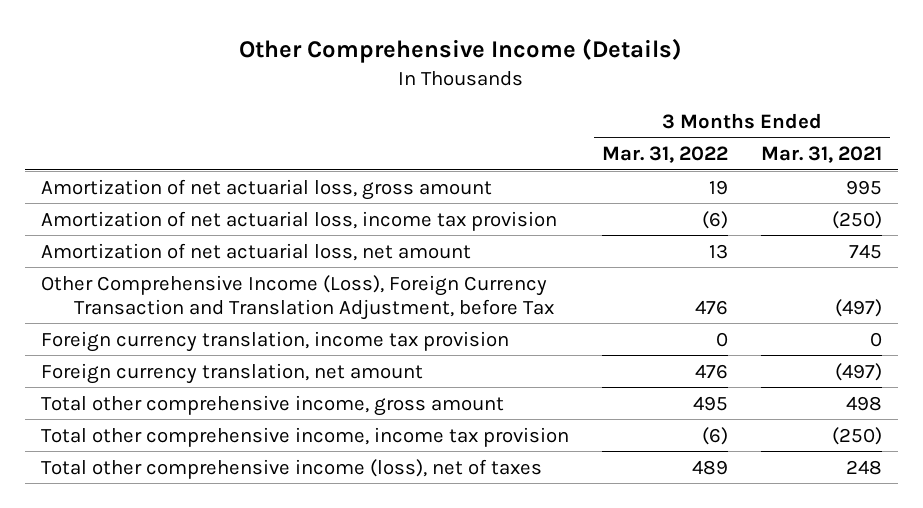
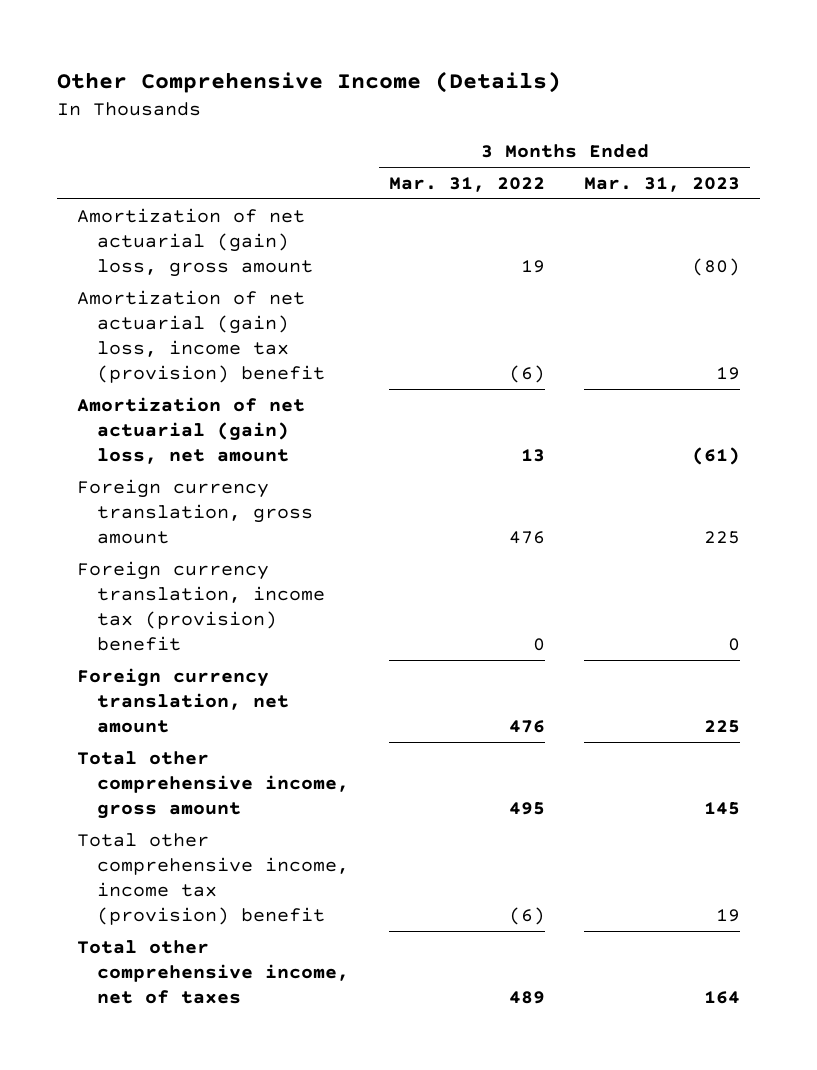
- | 3 Months Ended Mar. 31, 2022 | 3 Months Ended Mar. 31, 2021
+ | 3 Months Ended Mar. 31, 2022 | 3 Months Ended Mar. 31, 2023
- Amortization of net actuarial loss, gross amount | 19 | 995
- Amortization of net actuarial loss, income tax provision | (6) | (250)
- Amortization of net actuarial loss, net amount | 13 | 745
- Other Comprehensive Income (Loss), Foreign Currency Transaction and Translation Adjustment, before Tax | 476 | (497)
- Foreign currency translation, income tax provision | 0 | 0
+ Amortization of net actuarial (gain) loss, gross amount | 19 | (80)
+ Amortization of net actuarial (gain) loss, income tax (provision) benefit | (6) | 19
+ Amortization of net actuarial (gain) loss, net amount | 13 | (61)
+ Foreign currency translation, gross amount | 476 | 225
+ Foreign currency translation, income tax (provision) benefit | 0 | 0
- Total other comprehensive income, income tax provision | (6) | (250)
- Total other comprehensive income (loss), net of taxes | 489 | 248
+ Total other comprehensive income, income tax (provision) benefit | (6) | 19
+ Total other comprehensive income, net of taxes | 489 | 164

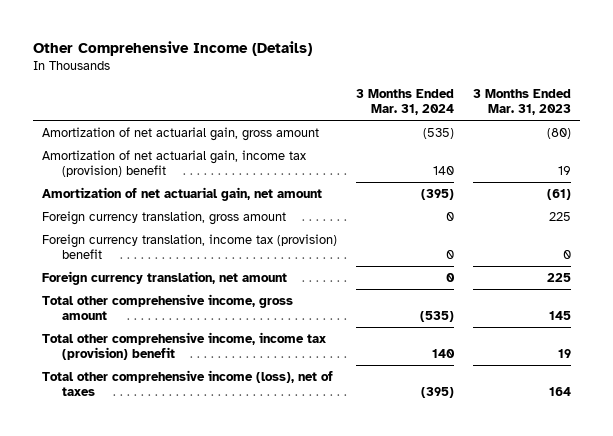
- | 3 Months Ended Mar. 31, 2022 | 3 Months Ended Mar. 31, 2023
+ | 3 Months Ended Mar. 31, 2024 | 3 Months Ended Mar. 31, 2023
- Amortization of net actuarial (gain) loss, gross amount | 19 | (80)
- Amortization of net actuarial (gain) loss, income tax (provision) benefit | (6) | 19
- Amortization of net actuarial (gain) loss, net amount | 13 | (61)
+ Amortization of net actuarial gain, gross amount | (535) | (80)
+ Amortization of net actuarial gain, income tax (provision) benefit | 140 | 19
+ Amortization of net actuarial gain, net amount | (395) | (61)
- Total other comprehensive income, net of taxes | 489 | 164
+ Total other comprehensive income (loss), net of taxes | (395) | 164

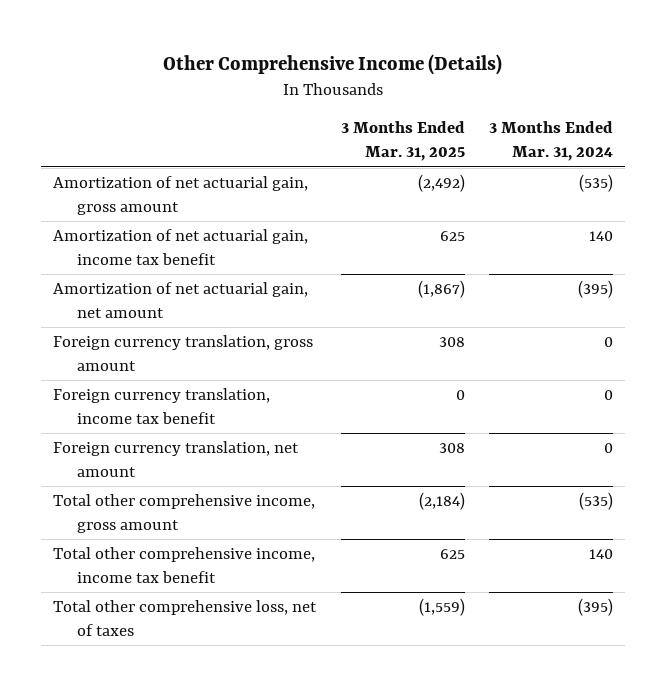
- | 3 Months Ended Mar. 31, 2024 | 3 Months Ended Mar. 31, 2023
+ | 3 Months Ended Mar. 31, 2025 | 3 Months Ended Mar. 31, 2024
- Amortization of net actuarial gain, income tax (provision) benefit | 140 | 19
+ Amortization of net actuarial gain, income tax benefit | 625 | 140
- Foreign currency translation, income tax (provision) benefit | 0 | 0
+ Foreign currency translation, income tax benefit | 0 | 0
- Total other comprehensive income, income tax (provision) benefit | 140 | 19
- Total other comprehensive income (loss), net of taxes | (395) | 164
+ Total other comprehensive income, income tax benefit | 625 | 140
+ Total other comprehensive loss, net of taxes | (1,559) | (395)

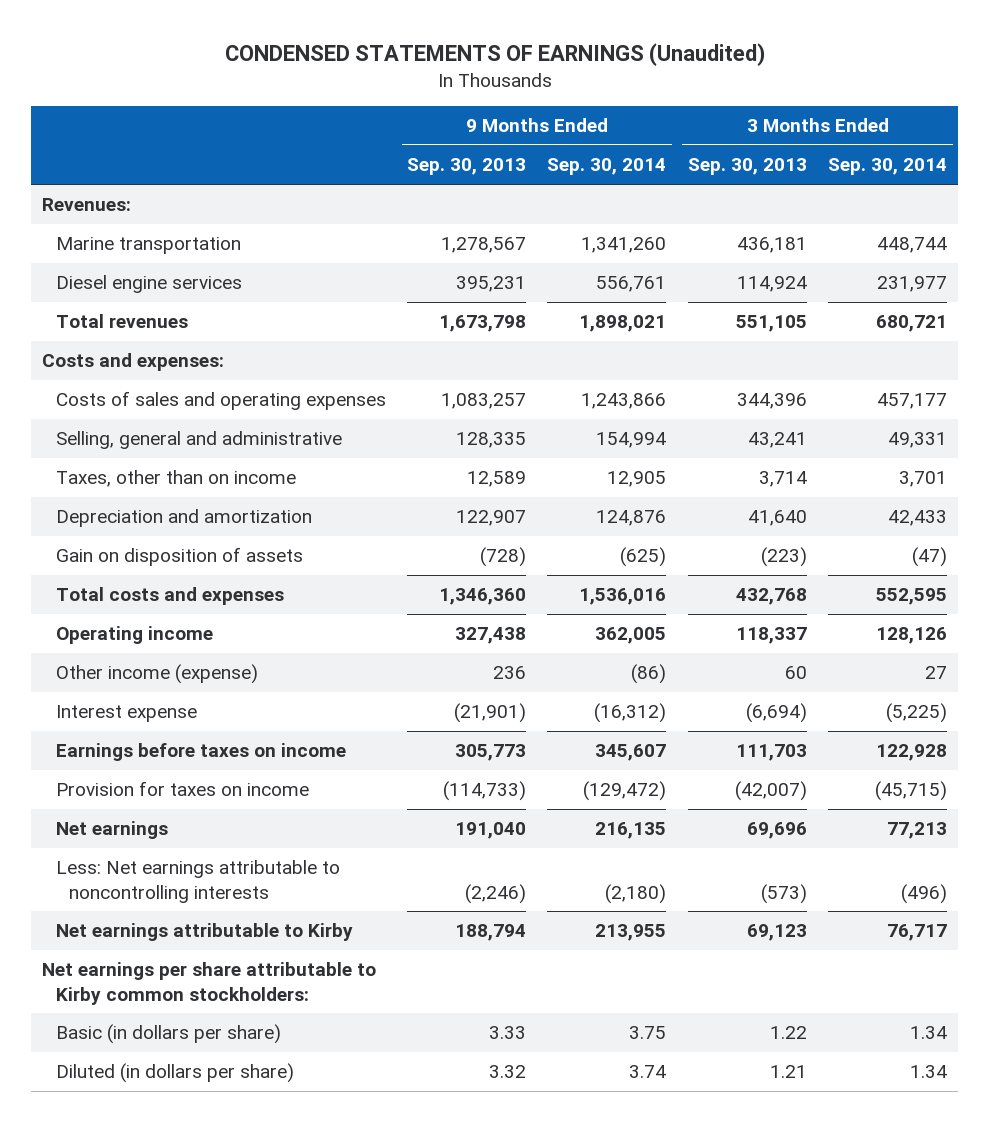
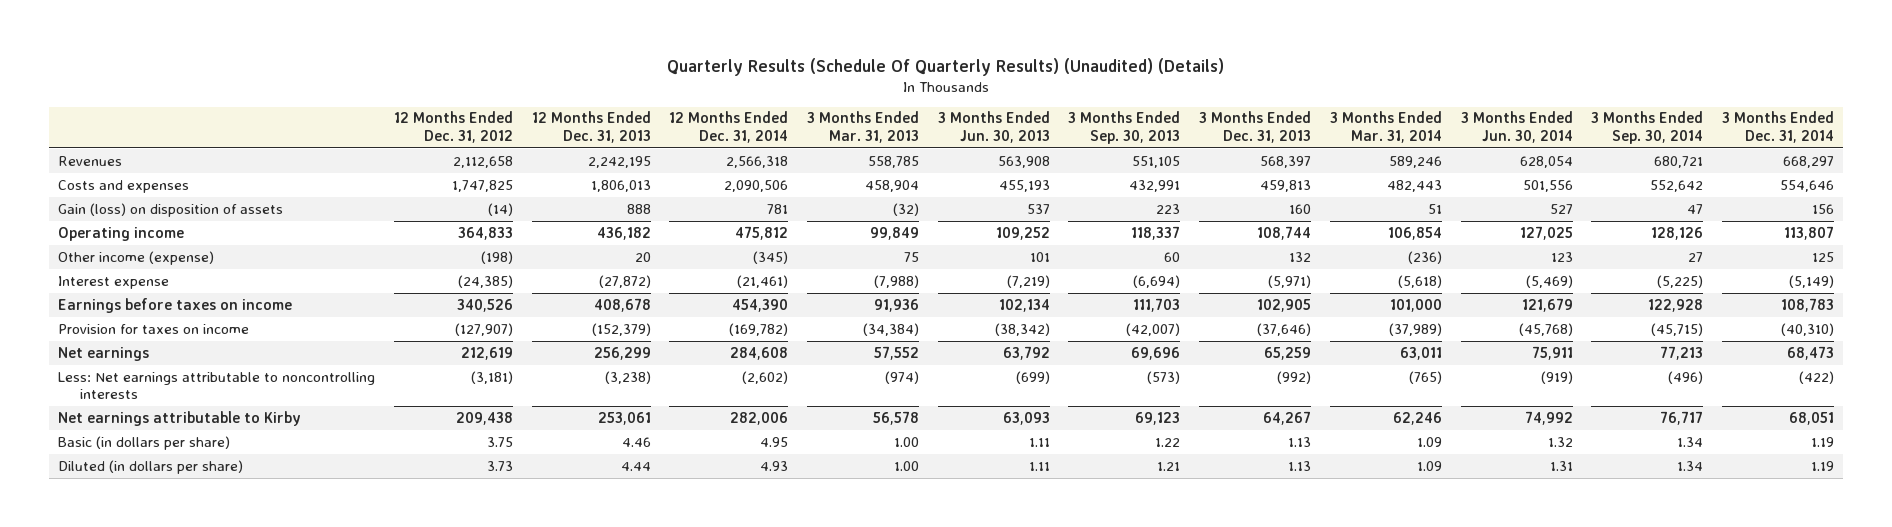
- CONDENSED STATEMENTS OF EARNINGS (Unaudited)
+ Quarterly Results (Schedule Of Quarterly Results) (Unaudited) (Details)
- | 9 Months Ended Sep. 30, 2013 | 9 Months Ended Sep. 30, 2014 | 3 Months Ended Sep. 30, 2013 | 3 Months Ended Sep. 30, 2014
+ | 12 Months Ended Dec. 31, 2012 | 12 Months Ended Dec. 31, 2013 | 12 Months Ended Dec. 31, 2014 | 3 Months Ended Mar. 31, 2013 | 3 Months Ended Jun. 30, 2013 | 3 Months Ended Sep. 30, 2013 | 3 Months Ended Dec. 31, 2013 | 3 Months Ended Mar. 31, 2014 | 3 Months Ended Jun. 30, 2014 | 3 Months Ended Sep. 30, 2014 | 3 Months Ended Dec. 31, 2014
- Revenues:
- Marine transportation | 1,278,567 | 1,341,260 | 436,181 | 448,744
- Diesel engine services | 395,231 | 556,761 | 114,924 | 231,977
- Total revenues | 1,673,798 | 1,898,021 | 551,105 | 680,721
- Costs and expenses:
- Costs of sales and operating expenses | 1,083,257 | 1,243,866 | 344,396 | 457,177
- Selling, general and administrative | 128,335 | 154,994 | 43,241 | 49,331
- Taxes, other than on income | 12,589 | 12,905 | 3,714 | 3,701
- Depreciation and amortization | 122,907 | 124,876 | 41,640 | 42,433
- Gain on disposition of assets | (728) | (625) | (223) | (47)
- Total costs and expenses | 1,346,360 | 1,536,016 | 432,768 | 552,595
+ Revenues | 2,112,658 | 2,242,195 | 2,566,318 | 558,785 | 563,908 | 551,105 | 568,397 | 589,246 | 628,054 | 680,721 | 668,297
+ Costs and expenses | 1,747,825 | 1,806,013 | 2,090,506 | 458,904 | 455,193 | 432,991 | 459,813 | 482,443 | 501,556 | 552,642 | 554,646
+ Gain (loss) on disposition of assets | (14) | 888 | 781 | (32) | 537 | 223 | 160 | 51 | 527 | 47 | 156
- Net earnings per share attributable to Kirby common stockholders:

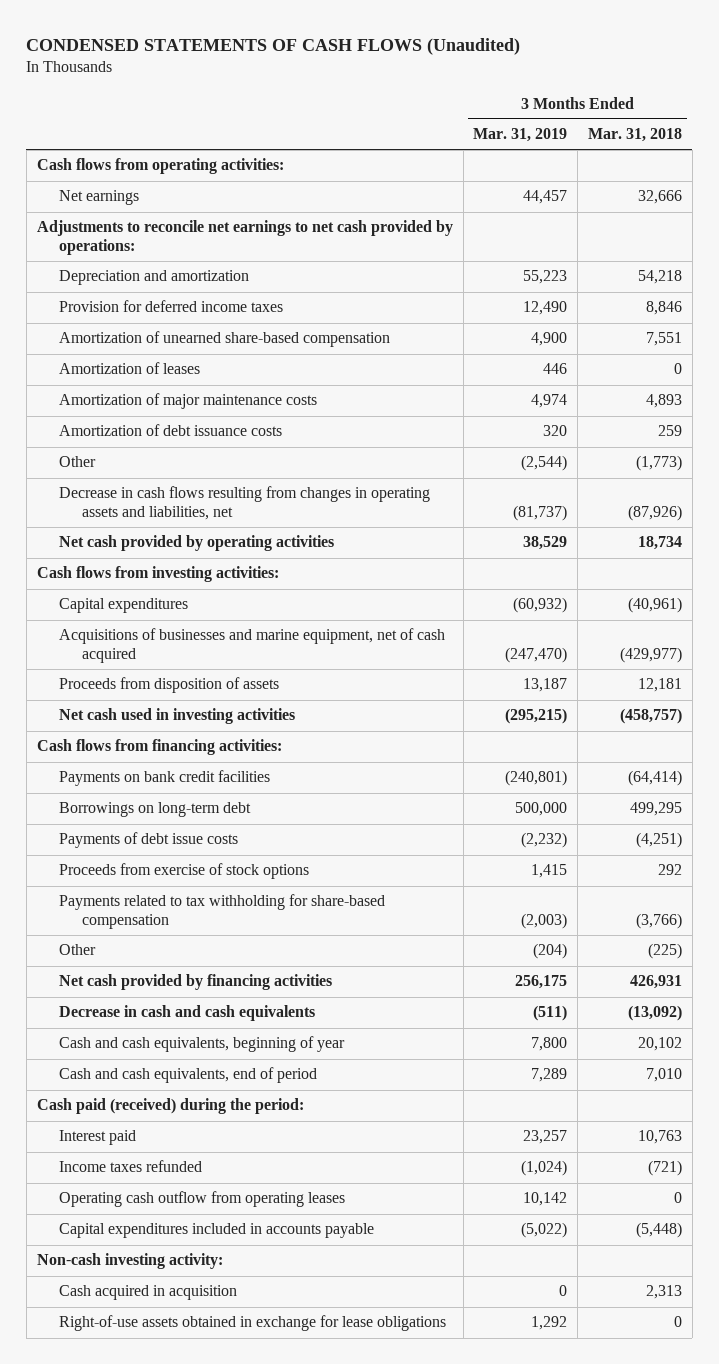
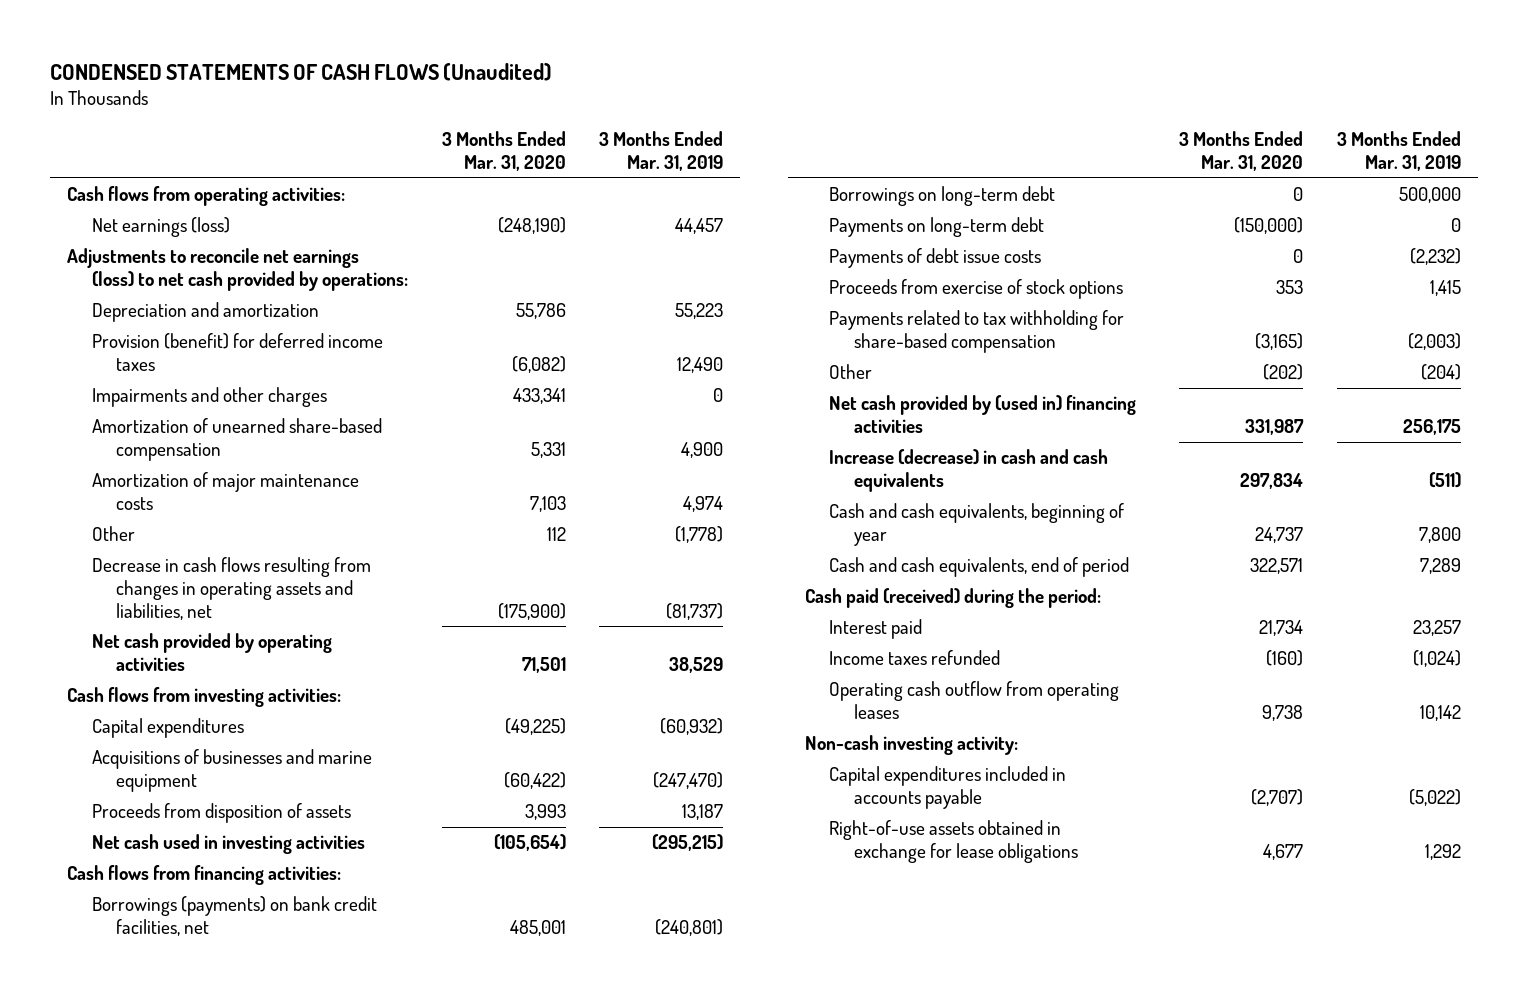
- | 3 Months Ended Mar. 31, 2019 | 3 Months Ended Mar. 31, 2018
+ | 3 Months Ended Mar. 31, 2020 | 3 Months Ended Mar. 31, 2019
- Net earnings | 44,457 | 32,666
- Adjustments to reconcile net earnings to net cash provided by operations:
+ Net earnings (loss) | (248,190) | 44,457
+ Adjustments to reconcile net earnings (loss) to net cash provided by operations:
- Provision for deferred income taxes | 12,490 | 8,846
+ Provision (benefit) for deferred income taxes | (6,082) | 12,490
+ Impairments and other charges | 433,341 | 0
- Amortization of leases | 446 | 0
- Amortization of debt issuance costs | 320 | 259
- Other | (2,544) | (1,773)
+ Other | 112 | (1,778)
- Acquisitions of businesses and marine equipment, net of cash acquired | (247,470) | (429,977)
+ Acquisitions of businesses and marine equipment | (60,422) | (247,470)
- Payments on bank credit facilities | (240,801) | (64,414)
+ Borrowings (payments) on bank credit facilities, net | 485,001 | (240,801)
+ Payments on long-term debt | (150,000) | 0
- Net cash provided by financing activities | 256,175 | 426,931
- Decrease in cash and cash equivalents | (511) | (13,092)
+ Net cash provided by (used in) financing activities | 331,987 | 256,175
+ Increase (decrease) in cash and cash equivalents | 297,834 | (511)
- Cash acquired in acquisition | 0 | 2,313
moved down: Capital expenditures included in accounts payable | (2,707) | (5,022)

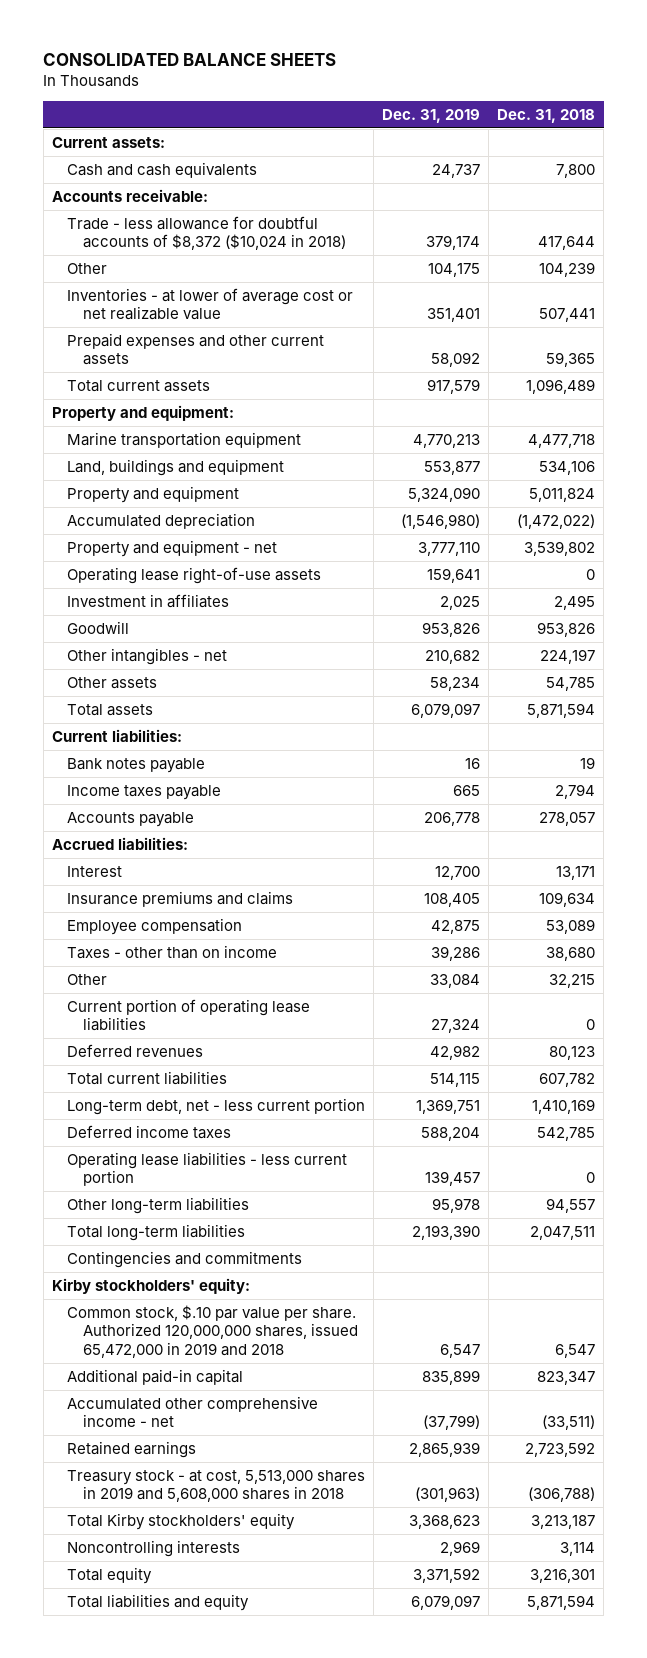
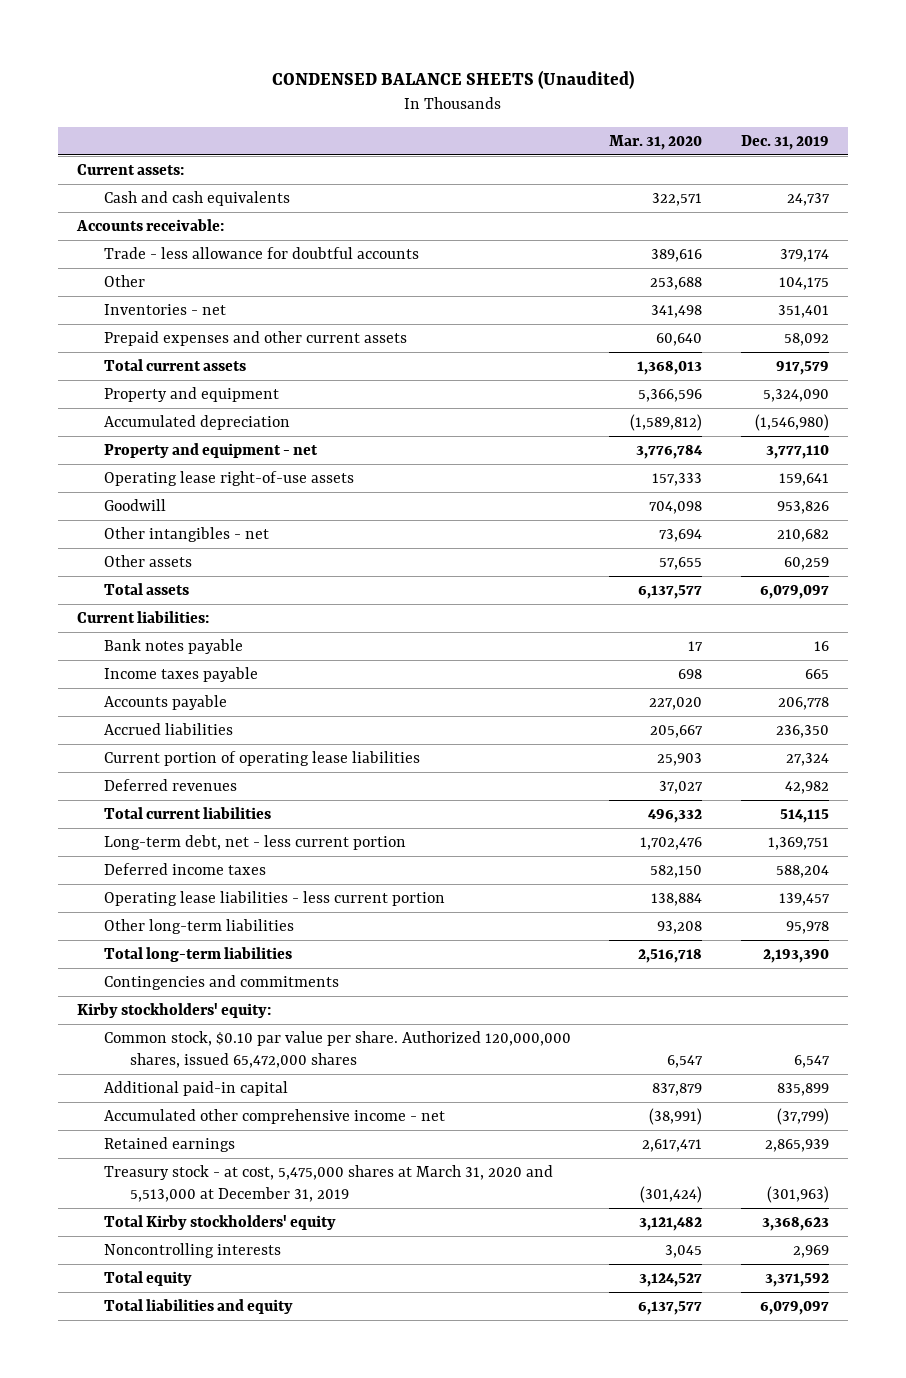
- CONSOLIDATED BALANCE SHEETS
+ CONDENSED BALANCE SHEETS (Unaudited)
- | Dec. 31, 2019 | Dec. 31, 2018
+ | Mar. 31, 2020 | Dec. 31, 2019
- Trade - less allowance for doubtful accounts of $8,372 ($10,024 in 2018) | 379,174 | 417,644
+ Trade - less allowance for doubtful accounts | 389,616 | 379,174
- Inventories - at lower of average cost or net realizable value | 351,401 | 507,441
+ Inventories - net | 341,498 | 351,401
- Property and equipment:
- Marine transportation equipment | 4,770,213 | 4,477,718
- Land, buildings and equipment | 553,877 | 534,106
- Investment in affiliates | 2,025 | 2,495
- Other assets | 58,234 | 54,785
+ Other assets | 57,655 | 60,259
- Accrued liabilities:
- Interest | 12,700 | 13,171
- Insurance premiums and claims | 108,405 | 109,634
- Employee compensation | 42,875 | 53,089
- Taxes - other than on income | 39,286 | 38,680
- Other | 33,084 | 32,215
+ Accrued liabilities | 205,667 | 236,350
- Common stock, $.10 par value per share. Authorized 120,000,000 shares, issued 65,472,000 in 2019 and 2018 | 6,547 | 6,547
+ Common stock, $0.10 par value per share. Authorized 120,000,000 shares, issued 65,472,000 shares | 6,547 | 6,547
- Treasury stock - at cost, 5,513,000 shares in 2019 and 5,608,000 shares in 2018 | (301,963) | (306,788)
+ Treasury stock - at cost, 5,475,000 shares at March 31, 2020 and 5,513,000 at December 31, 2019 | (301,424) | (301,963)

